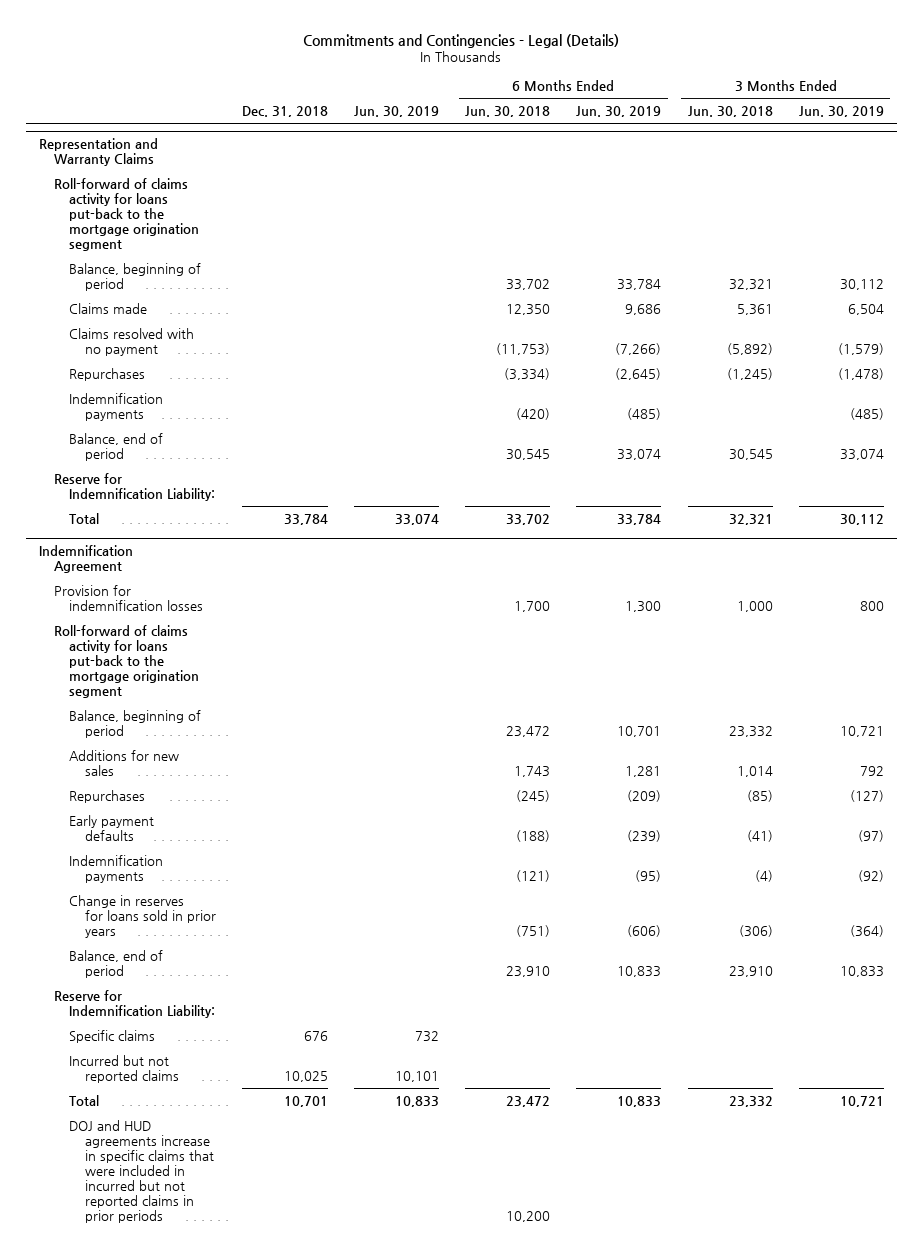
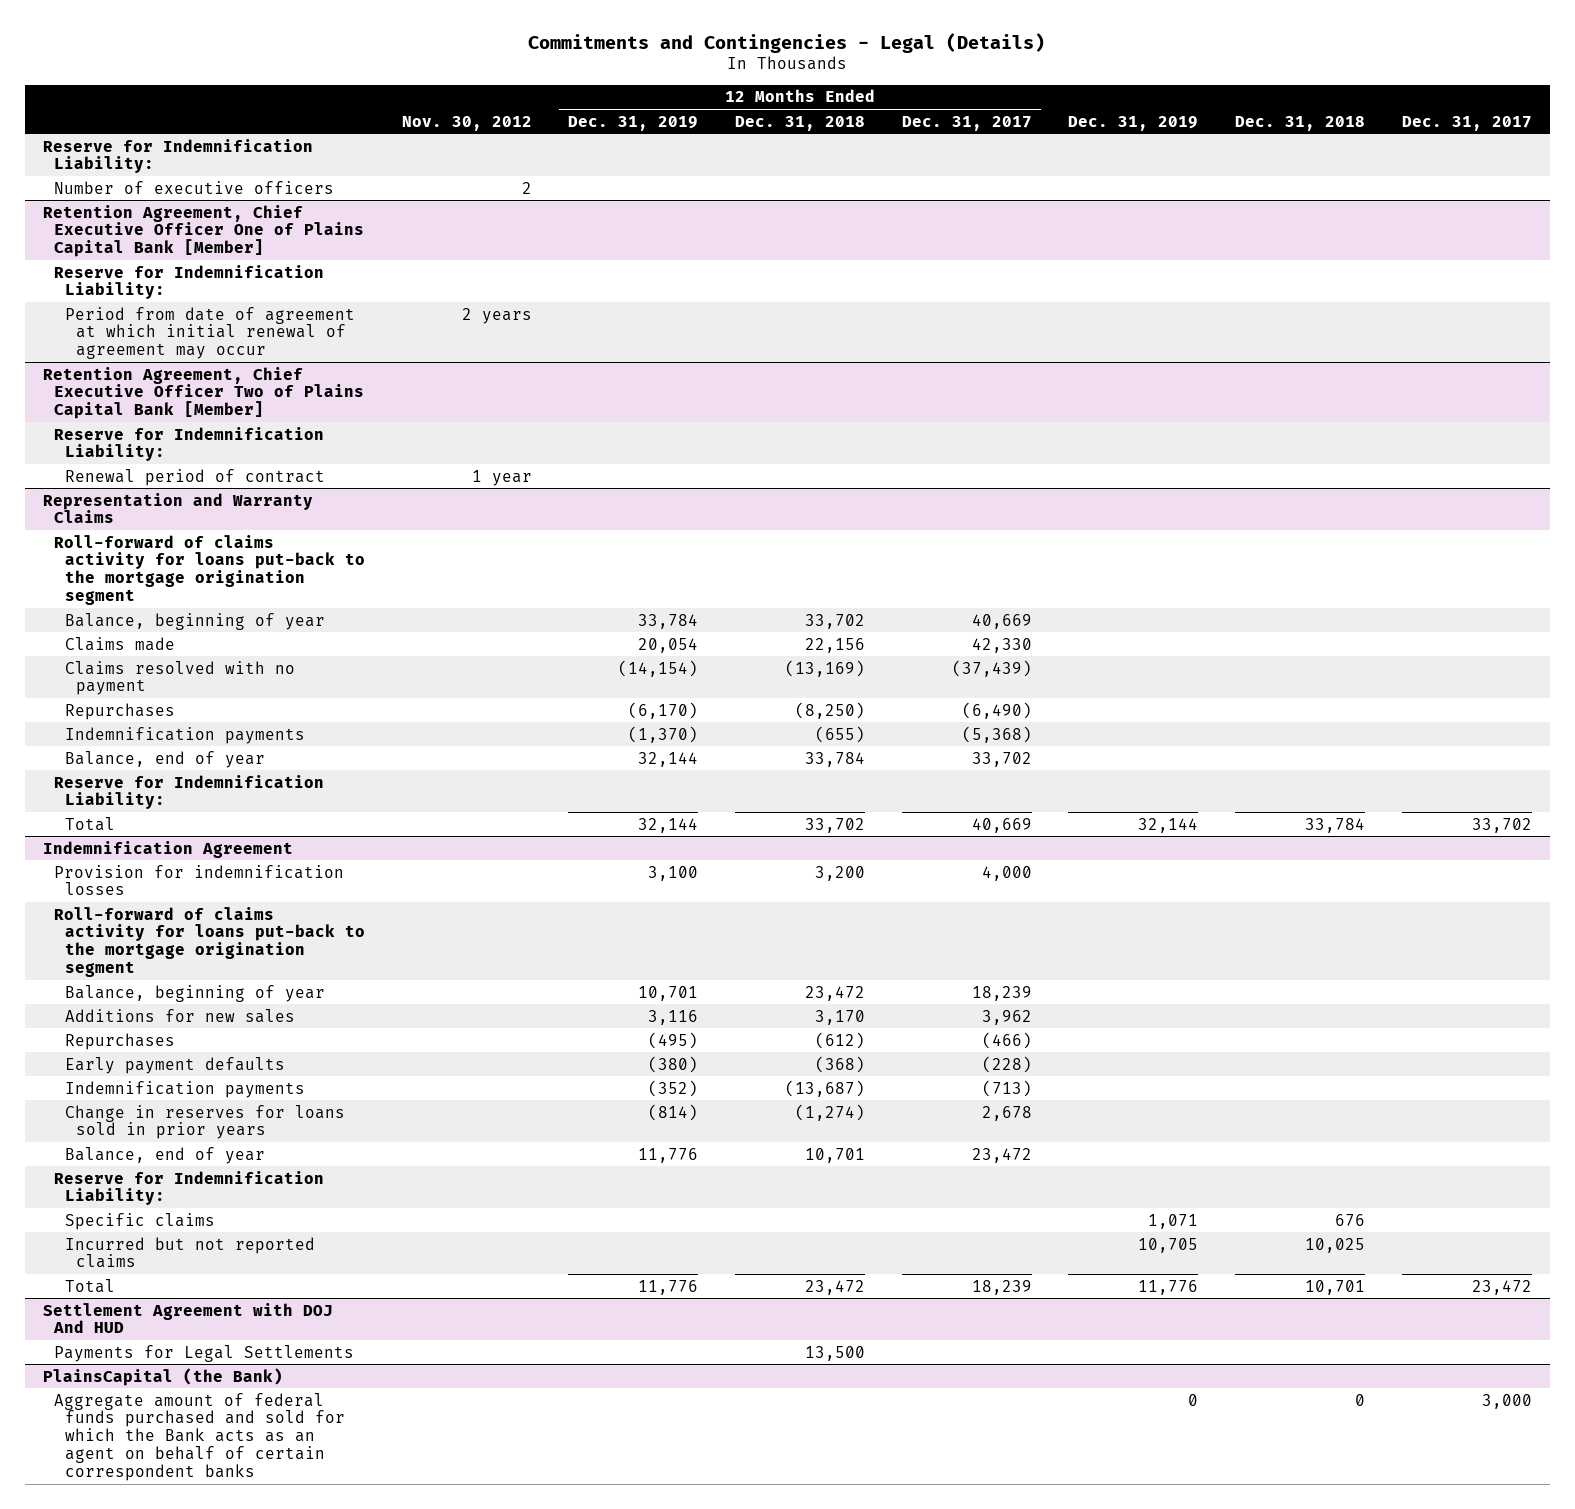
- | Dec. 31, 2018 | Jun. 30, 2019 | 6 Months Ended Jun. 30, 2018 | 6 Months Ended Jun. 30, 2019 | 3 Months Ended Jun. 30, 2018 | 3 Months Ended Jun. 30, 2019
+ | Nov. 30, 2012 | 12 Months Ended Dec. 31, 2019 | 12 Months Ended Dec. 31, 2018 | 12 Months Ended Dec. 31, 2017 | Dec. 31, 2019 | Dec. 31, 2018 | Dec. 31, 2017
+ Reserve for Indemnification Liability:
+ Number of executive officers | 2 | | | | | |
+ Retention Agreement, Chief Executive Officer One of Plains Capital Bank [Member]
+ Reserve for Indemnification Liability:
+ Period from date of agreement at which initial renewal of agreement may occur | 2 years | | | | | |
+ Retention Agreement, Chief Executive Officer Two of Plains Capital Bank [Member]
+ Reserve for Indemnification Liability:
+ Renewal period of contract | 1 year | | | | | |
@ Representation and Warranty Claims
- Balance, beginning of period | | | 33,702 | 33,784 | 32,321 | 30,112
+ Balance, beginning of year | | 33,784 | 33,702 | 40,669 | | |
- Balance, end of period | | | 30,545 | 33,074 | 30,545 | 33,074
+ Balance, end of year | | 32,144 | 33,784 | 33,702 | | |
@ Indemnification Agreement
- Balance, beginning of period | | | 23,472 | 10,701 | 23,332 | 10,721
+ Balance, beginning of year | | 10,701 | 23,472 | 18,239 | | |
- Balance, end of period | | | 23,910 | 10,833 | 23,910 | 10,833
+ Balance, end of year | | 11,776 | 10,701 | 23,472 | | |
- DOJ and HUD agreements increase in specific claims that were included in incurred but not reported claims in prior periods | | | 10,200 | | |
+ Settlement Agreement with DOJ And HUD
+ Payments for Legal Settlements | | | 13,500 | | | |
+ PlainsCapital (the Bank)
+ Aggregate amount of federal funds purchased and sold for which the Bank acts as an agent on behalf of certain correspondent banks | | | | | 0 | 0 | 3,000

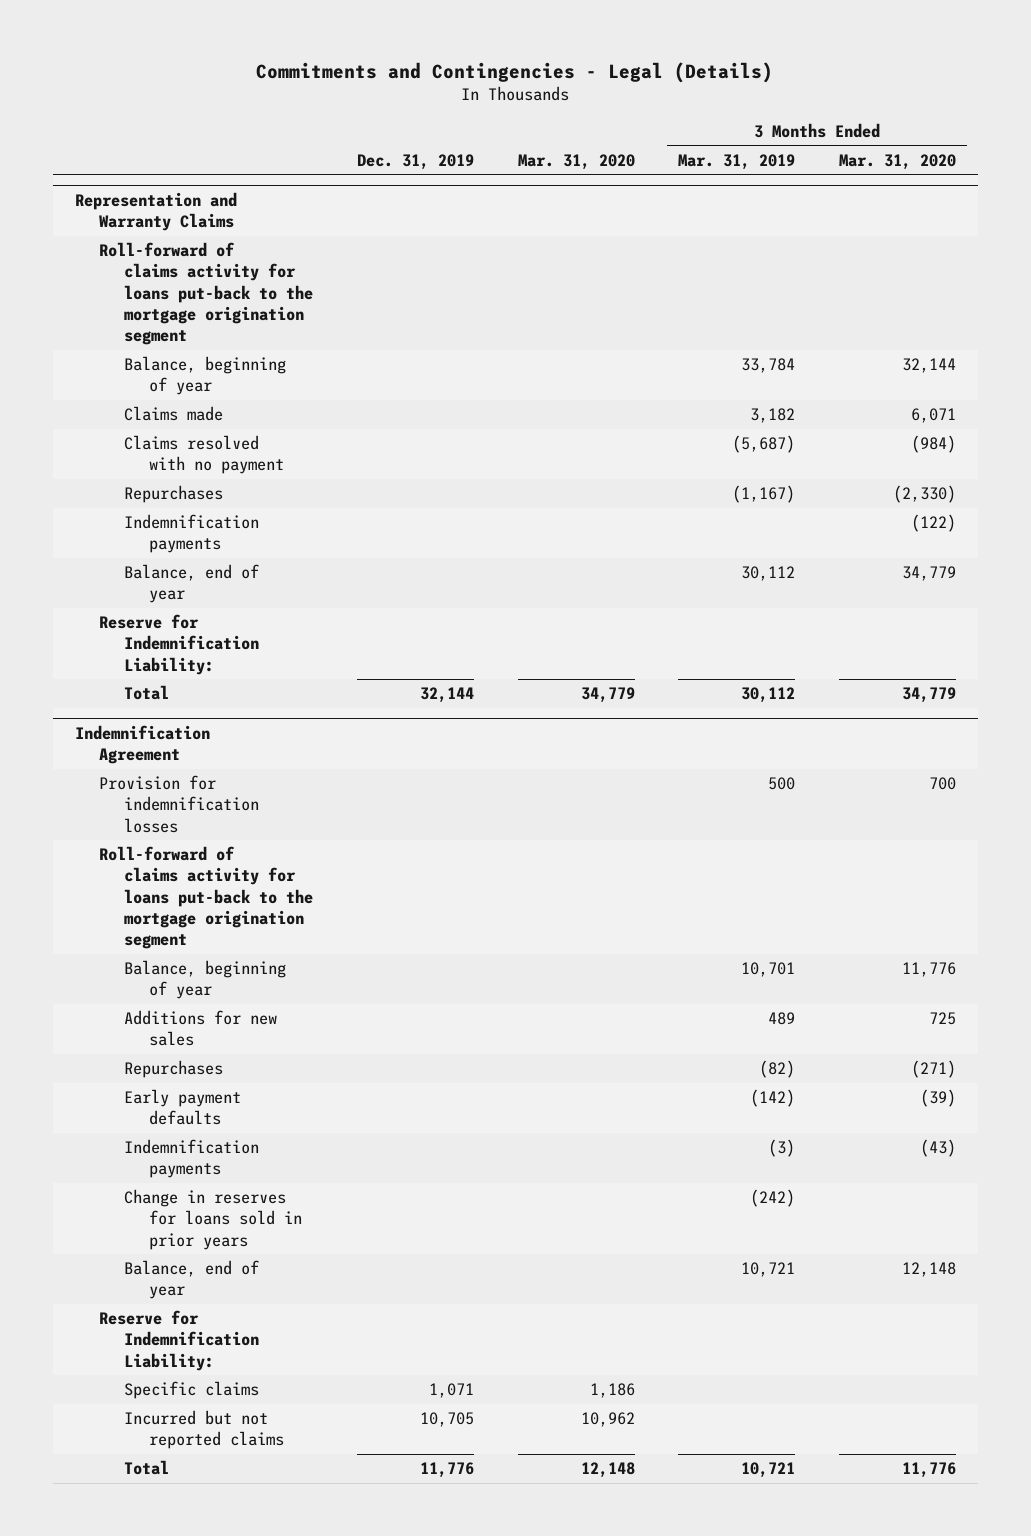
- | Nov. 30, 2012 | 12 Months Ended Dec. 31, 2019 | 12 Months Ended Dec. 31, 2018 | 12 Months Ended Dec. 31, 2017 | Dec. 31, 2019 | Dec. 31, 2018 | Dec. 31, 2017
+ | Dec. 31, 2019 | Mar. 31, 2020 | 3 Months Ended Mar. 31, 2019 | 3 Months Ended Mar. 31, 2020
- Reserve for Indemnification Liability:
- Number of executive officers | 2 | | | | | |
- Retention Agreement, Chief Executive Officer One of Plains Capital Bank [Member]
- Reserve for Indemnification Liability:
- Period from date of agreement at which initial renewal of agreement may occur | 2 years | | | | | |
- Retention Agreement, Chief Executive Officer Two of Plains Capital Bank [Member]
- Reserve for Indemnification Liability:
- Renewal period of contract | 1 year | | | | | |
- Settlement Agreement with DOJ And HUD
- Payments for Legal Settlements | | | 13,500 | | | |
- PlainsCapital (the Bank)
- Aggregate amount of federal funds purchased and sold for which the Bank acts as an agent on behalf of certain correspondent banks | | | | | 0 | 0 | 3,000

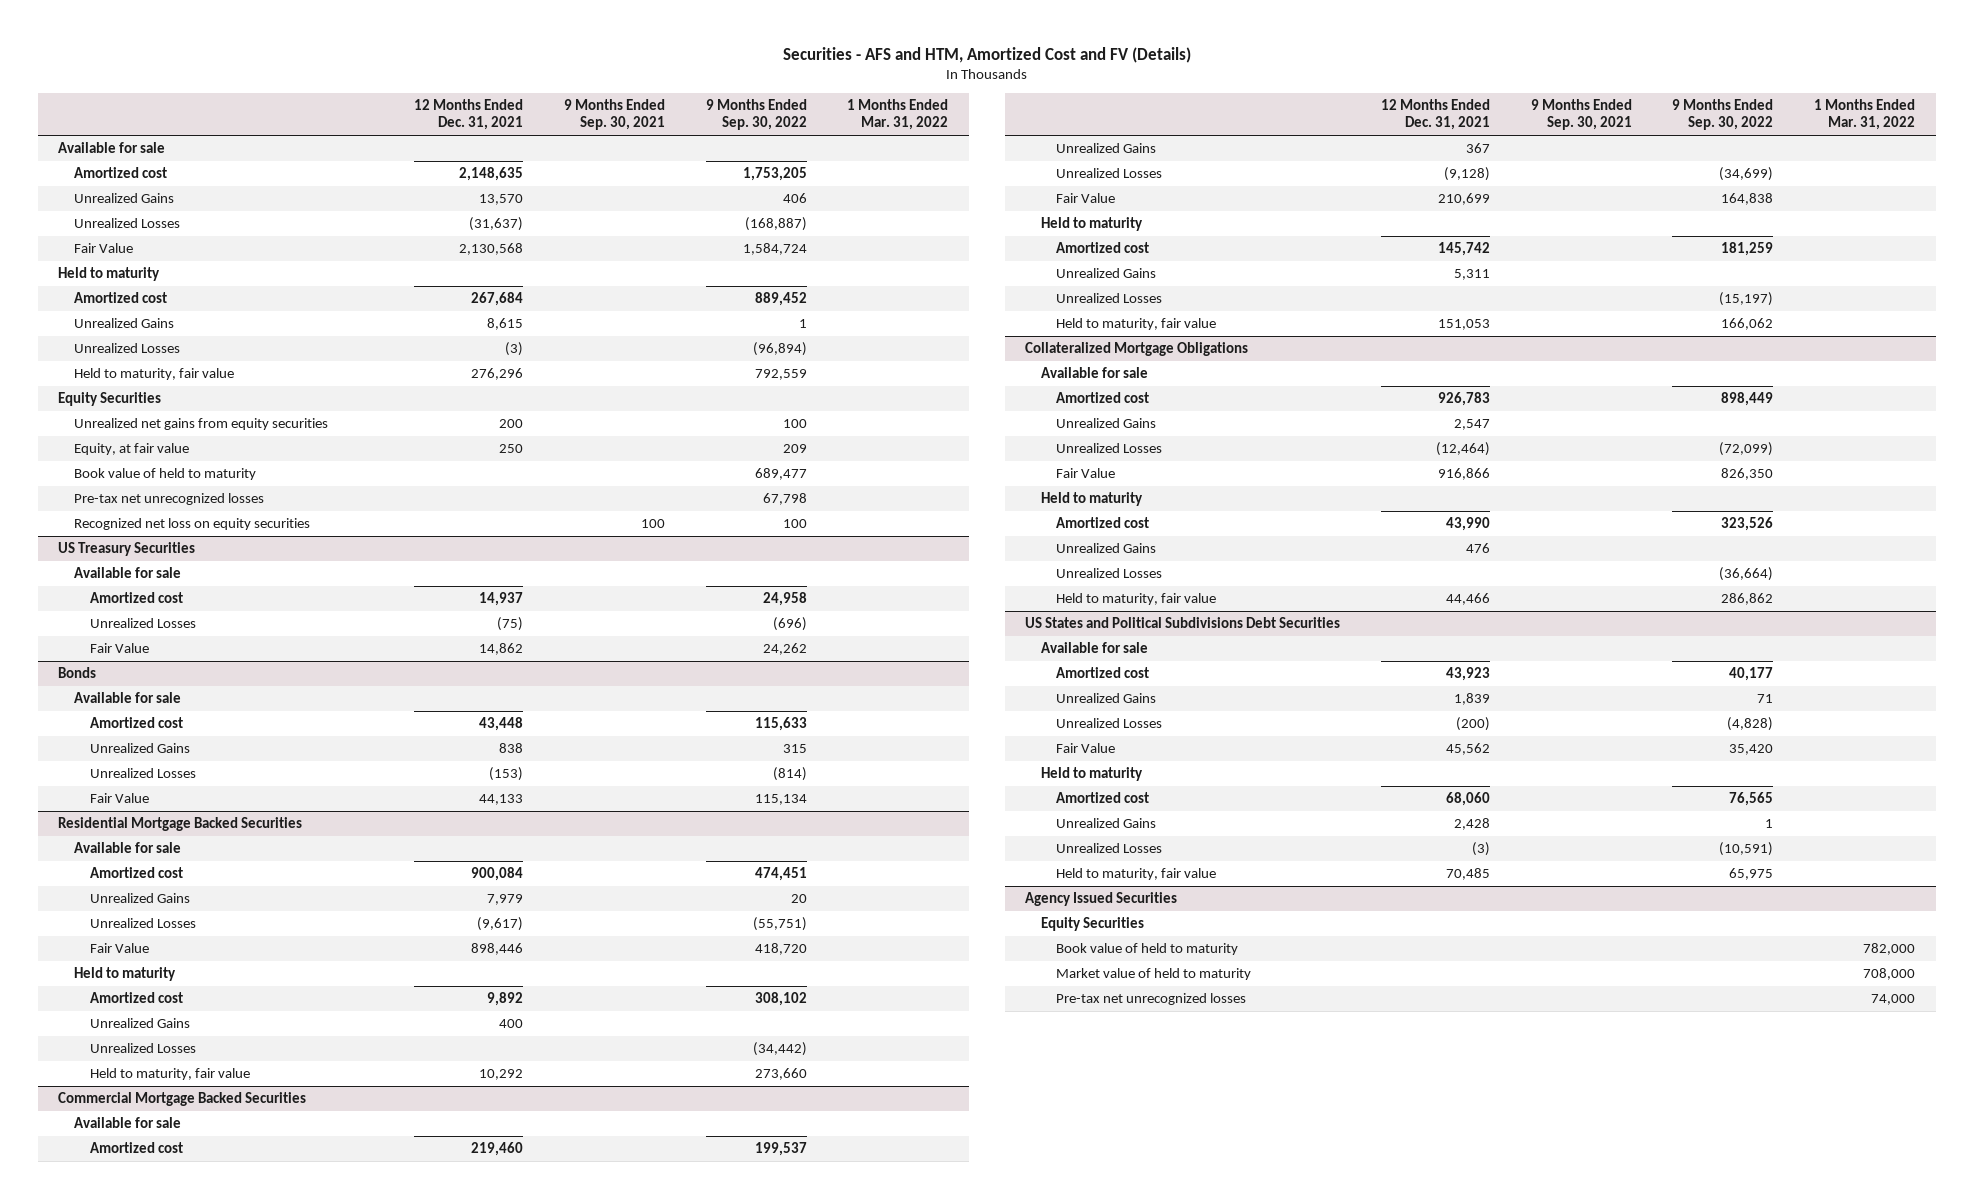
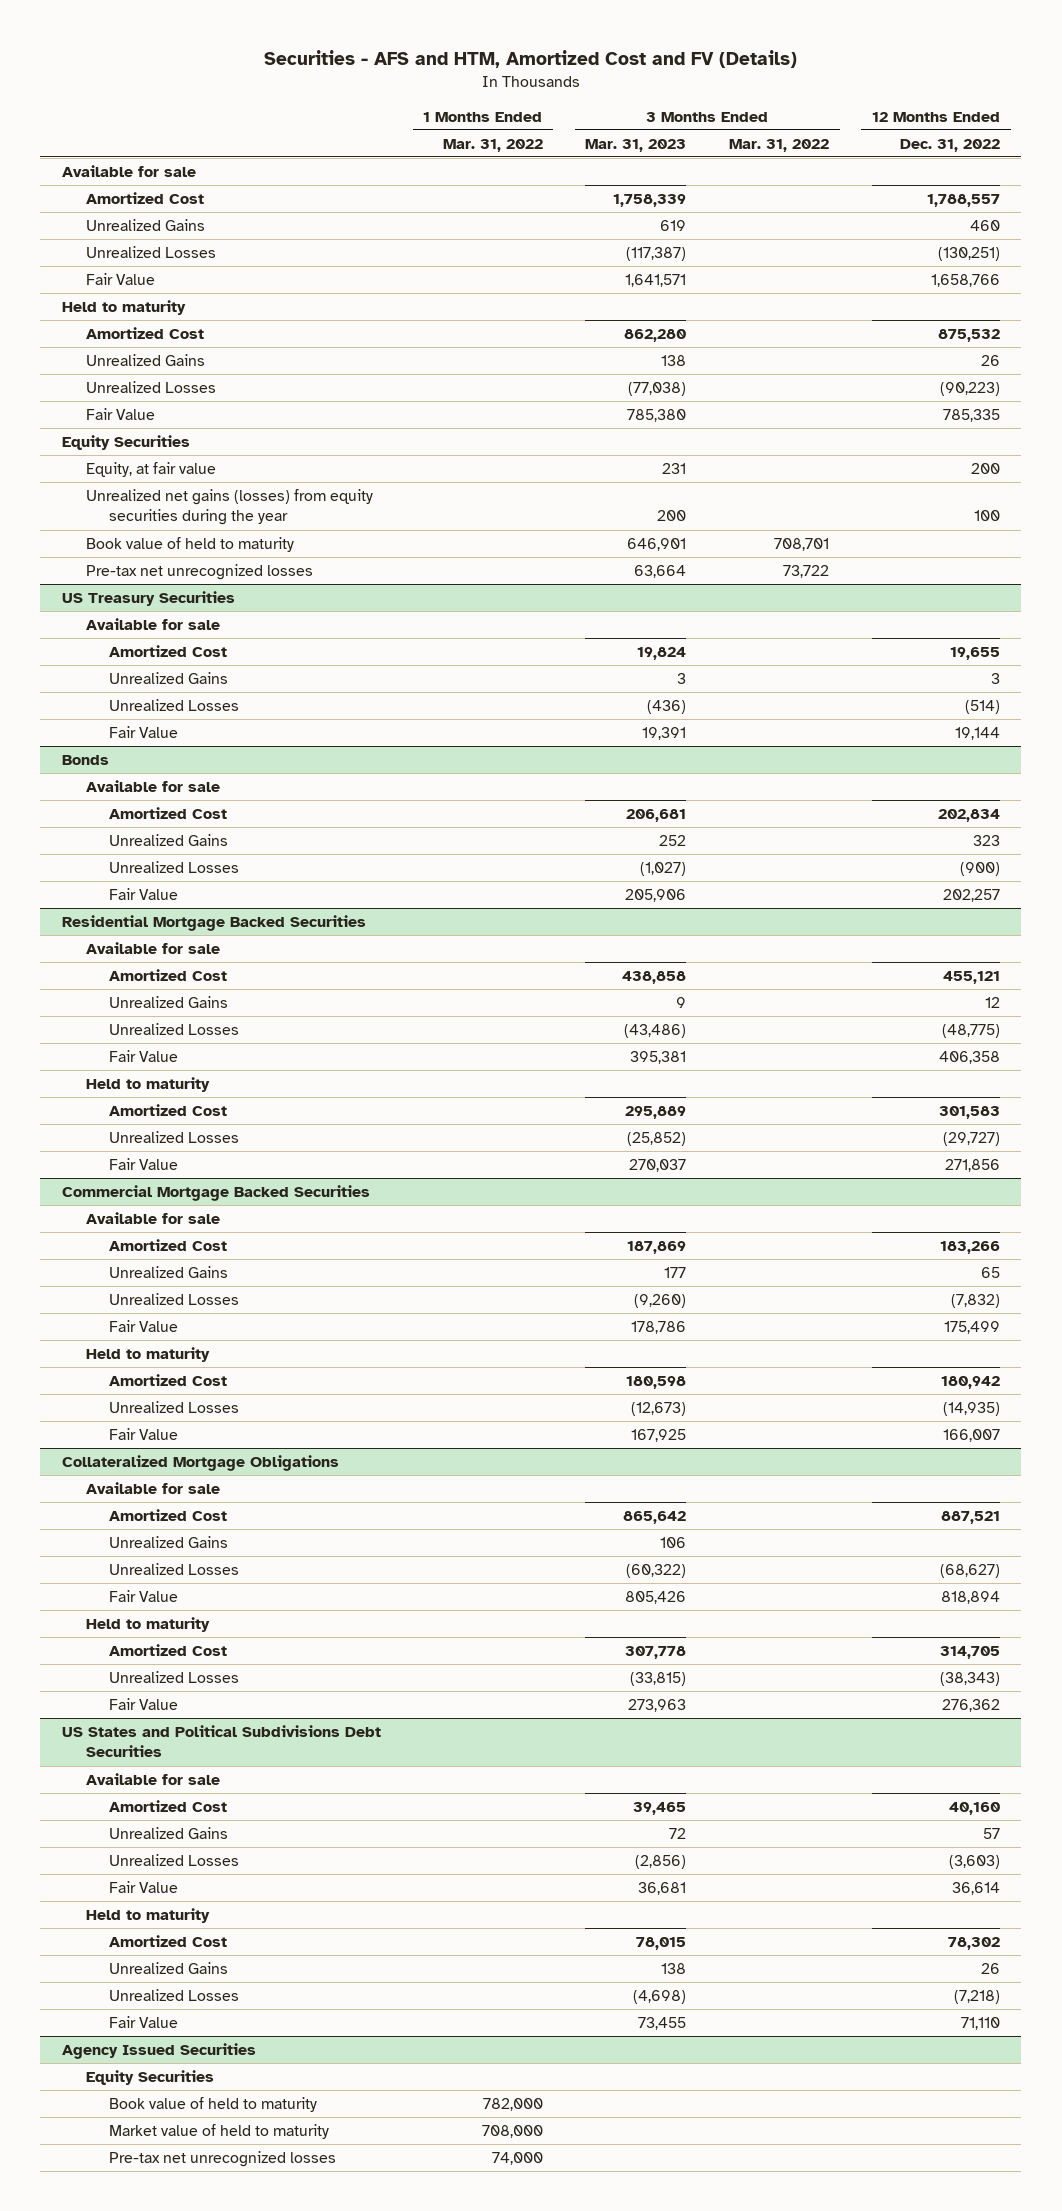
- | 12 Months Ended Dec. 31, 2021 | 9 Months Ended Sep. 30, 2021 | 9 Months Ended Sep. 30, 2022 | 1 Months Ended Mar. 31, 2022
+ | 1 Months Ended Mar. 31, 2022 | 3 Months Ended Mar. 31, 2023 | 3 Months Ended Mar. 31, 2022 | 12 Months Ended Dec. 31, 2022
- Amortized cost | 2,148,635 | | 1,753,205 |
+ Amortized Cost | | 1,758,339 | | 1,788,557
- Amortized cost | 267,684 | | 889,452 |
+ Amortized Cost | | 862,280 | | 875,532
- Held to maturity, fair value | 276,296 | | 792,559 |
+ Fair Value | | 785,380 | | 785,335
- Unrealized net gains from equity securities | 200 | | 100 |
+ Unrealized net gains (losses) from equity securities during the year | | 200 | | 100
- Recognized net loss on equity securities | | 100 | 100 |
@ US Treasury Securities
- Amortized cost | 14,937 | | 24,958 |
+ Amortized Cost | | 19,824 | | 19,655
+ Unrealized Gains | | 3 | | 3
@ Bonds
- Amortized cost | 43,448 | | 115,633 |
+ Amortized Cost | | 206,681 | | 202,834
@ Residential Mortgage Backed Securities
- Amortized cost | 900,084 | | 474,451 |
+ Amortized Cost | | 438,858 | | 455,121
- Amortized cost | 9,892 | | 308,102 |
- Unrealized Gains | 400 | | |
+ Amortized Cost | | 295,889 | | 301,583
- Held to maturity, fair value | 10,292 | | 273,660 |
+ Fair Value | | 270,037 | | 271,856
@ Commercial Mortgage Backed Securities
- Amortized cost | 219,460 | | 199,537 |
+ Amortized Cost | | 187,869 | | 183,266
- Amortized cost | 145,742 | | 181,259 |
- Unrealized Gains | 5,311 | | |
+ Amortized Cost | | 180,598 | | 180,942
- Held to maturity, fair value | 151,053 | | 166,062 |
+ Fair Value | | 167,925 | | 166,007
@ Collateralized Mortgage Obligations
- Amortized cost | 926,783 | | 898,449 |
+ Amortized Cost | | 865,642 | | 887,521
- Amortized cost | 43,990 | | 323,526 |
- Unrealized Gains | 476 | | |
+ Amortized Cost | | 307,778 | | 314,705
- Held to maturity, fair value | 44,466 | | 286,862 |
+ Fair Value | | 273,963 | | 276,362
@ US States and Political Subdivisions Debt Securities
- Amortized cost | 43,923 | | 40,177 |
+ Amortized Cost | | 39,465 | | 40,160
- Amortized cost | 68,060 | | 76,565 |
+ Amortized Cost | | 78,015 | | 78,302
- Held to maturity, fair value | 70,485 | | 65,975 |
+ Fair Value | | 73,455 | | 71,110

